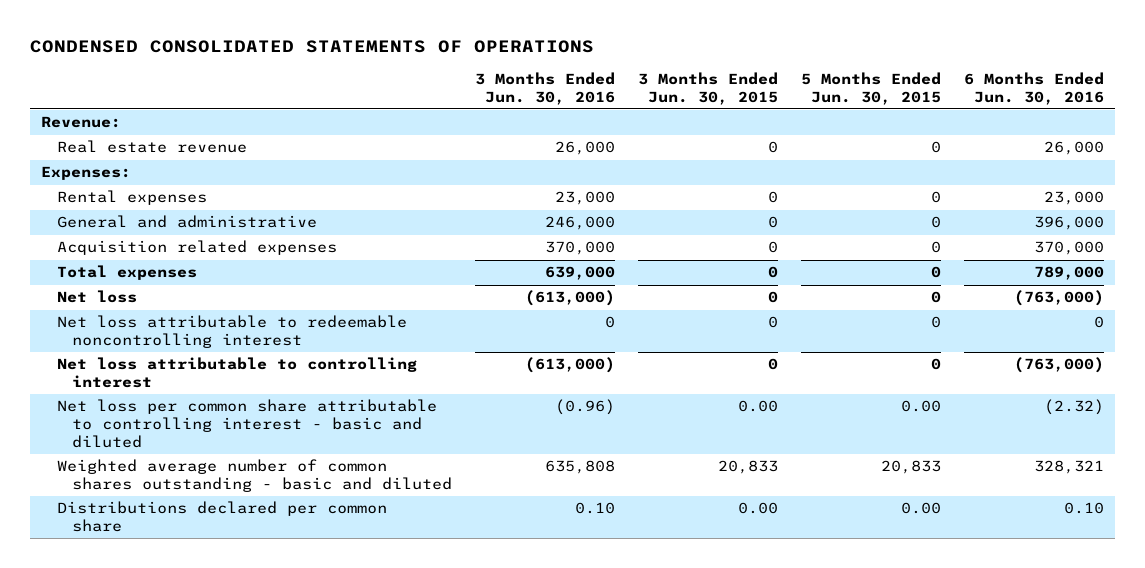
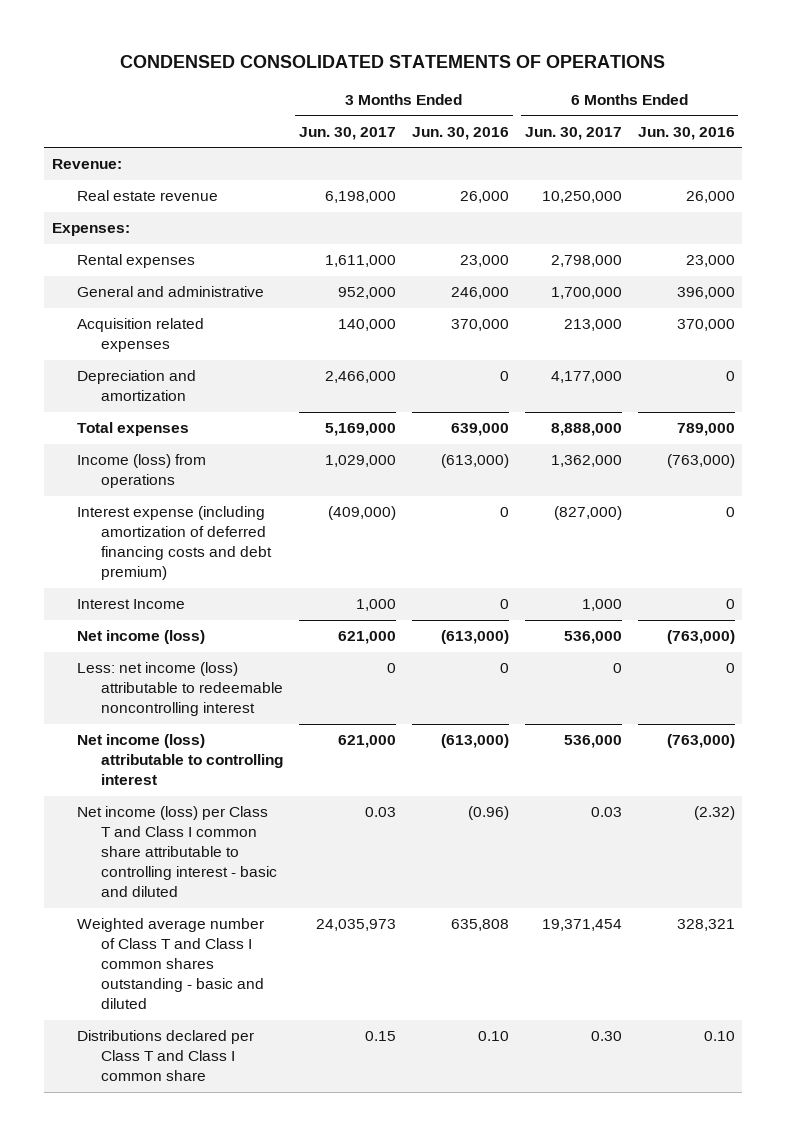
- | 3 Months Ended Jun. 30, 2016 | 3 Months Ended Jun. 30, 2015 | 5 Months Ended Jun. 30, 2015 | 6 Months Ended Jun. 30, 2016
+ | 3 Months Ended Jun. 30, 2017 | 3 Months Ended Jun. 30, 2016 | 6 Months Ended Jun. 30, 2017 | 6 Months Ended Jun. 30, 2016
+ Depreciation and amortization | 2,466,000 | 0 | 4,177,000 | 0
- Net loss | (613,000) | 0 | 0 | (763,000)
- Net loss attributable to redeemable noncontrolling interest | 0 | 0 | 0 | 0
- Net loss attributable to controlling interest | (613,000) | 0 | 0 | (763,000)
- Net loss per common share attributable to controlling interest - basic and diluted | (0.96) | 0.00 | 0.00 | (2.32)
- Weighted average number of common shares outstanding - basic and diluted | 635,808 | 20,833 | 20,833 | 328,321
- Distributions declared per common share | 0.10 | 0.00 | 0.00 | 0.10
+ Income (loss) from operations | 1,029,000 | (613,000) | 1,362,000 | (763,000)
+ Interest expense (including amortization of deferred financing costs and debt premium) | (409,000) | 0 | (827,000) | 0
+ Interest Income | 1,000 | 0 | 1,000 | 0
+ Net income (loss) | 621,000 | (613,000) | 536,000 | (763,000)
+ Less: net income (loss) attributable to redeemable noncontrolling interest | 0 | 0 | 0 | 0
+ Net income (loss) attributable to controlling interest | 621,000 | (613,000) | 536,000 | (763,000)
+ Net income (loss) per Class T and Class I common share attributable to controlling interest - basic and diluted | 0.03 | (0.96) | 0.03 | (2.32)
+ Weighted average number of Class T and Class I common shares outstanding - basic and diluted | 24,035,973 | 635,808 | 19,371,454 | 328,321
+ Distributions declared per Class T and Class I common share | 0.15 | 0.10 | 0.30 | 0.10

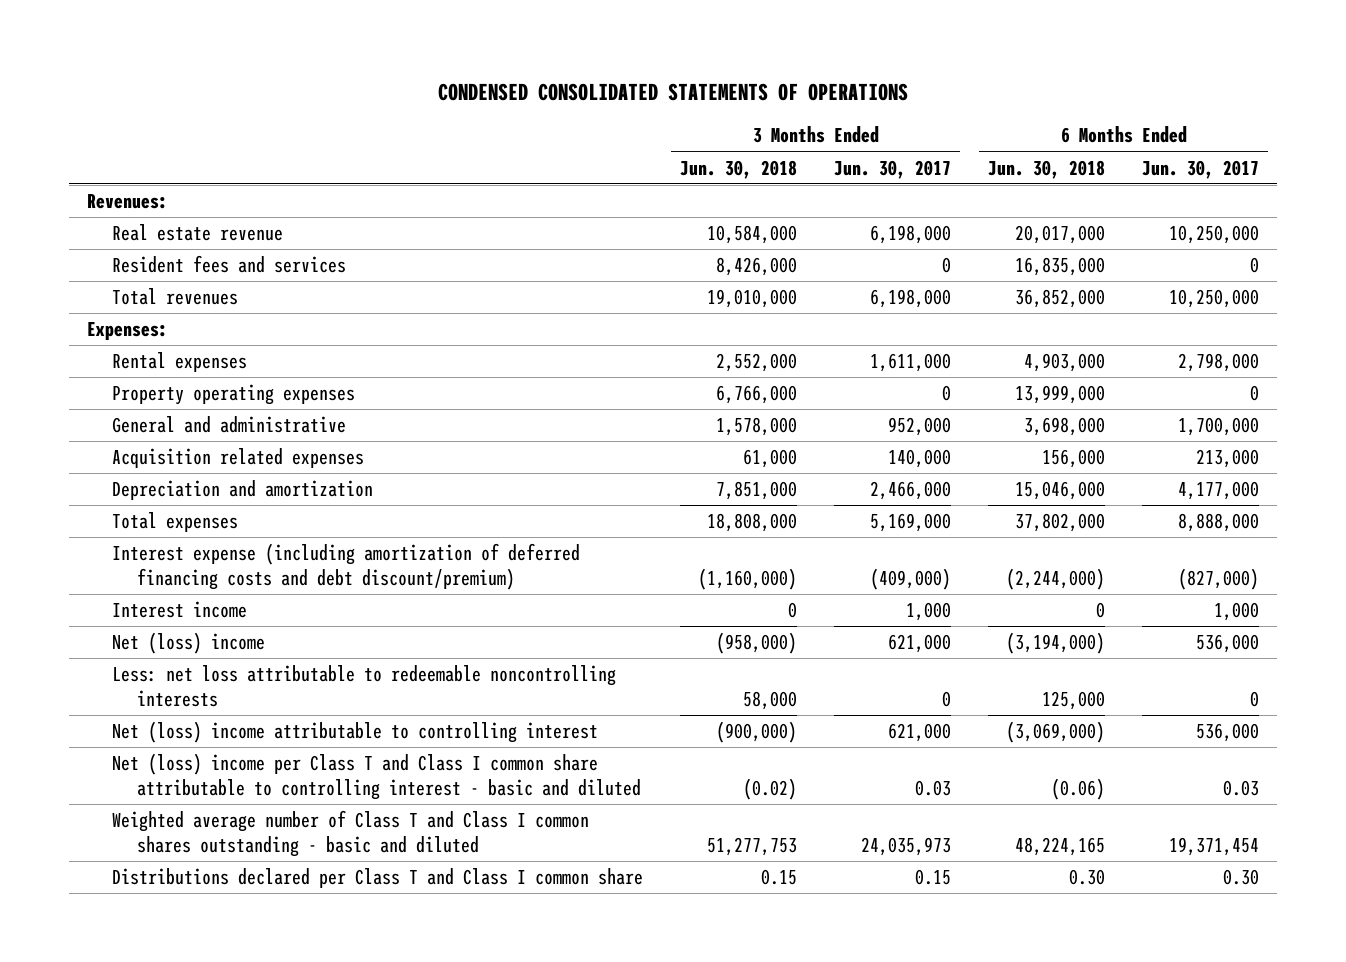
- | 3 Months Ended Jun. 30, 2017 | 3 Months Ended Jun. 30, 2016 | 6 Months Ended Jun. 30, 2017 | 6 Months Ended Jun. 30, 2016
+ | 3 Months Ended Jun. 30, 2018 | 3 Months Ended Jun. 30, 2017 | 6 Months Ended Jun. 30, 2018 | 6 Months Ended Jun. 30, 2017
- Revenue:
+ Revenues:
+ Resident fees and services | 8,426,000 | 0 | 16,835,000 | 0
+ Total revenues | 19,010,000 | 6,198,000 | 36,852,000 | 10,250,000
+ Property operating expenses | 6,766,000 | 0 | 13,999,000 | 0
- Income (loss) from operations | 1,029,000 | (613,000) | 1,362,000 | (763,000)
- Interest expense (including amortization of deferred financing costs and debt premium) | (409,000) | 0 | (827,000) | 0
- Interest Income | 1,000 | 0 | 1,000 | 0
- Net income (loss) | 621,000 | (613,000) | 536,000 | (763,000)
- Less: net income (loss) attributable to redeemable noncontrolling interest | 0 | 0 | 0 | 0
- Net income (loss) attributable to controlling interest | 621,000 | (613,000) | 536,000 | (763,000)
- Net income (loss) per Class T and Class I common share attributable to controlling interest - basic and diluted | 0.03 | (0.96) | 0.03 | (2.32)
+ Interest expense (including amortization of deferred financing costs and debt discount/premium) | (1,160,000) | (409,000) | (2,244,000) | (827,000)
+ Interest income | 0 | 1,000 | 0 | 1,000
+ Net (loss) income | (958,000) | 621,000 | (3,194,000) | 536,000
+ Less: net loss attributable to redeemable noncontrolling interests | 58,000 | 0 | 125,000 | 0
+ Net (loss) income attributable to controlling interest | (900,000) | 621,000 | (3,069,000) | 536,000
+ Net (loss) income per Class T and Class I common share attributable to controlling interest - basic and diluted | (0.02) | 0.03 | (0.06) | 0.03

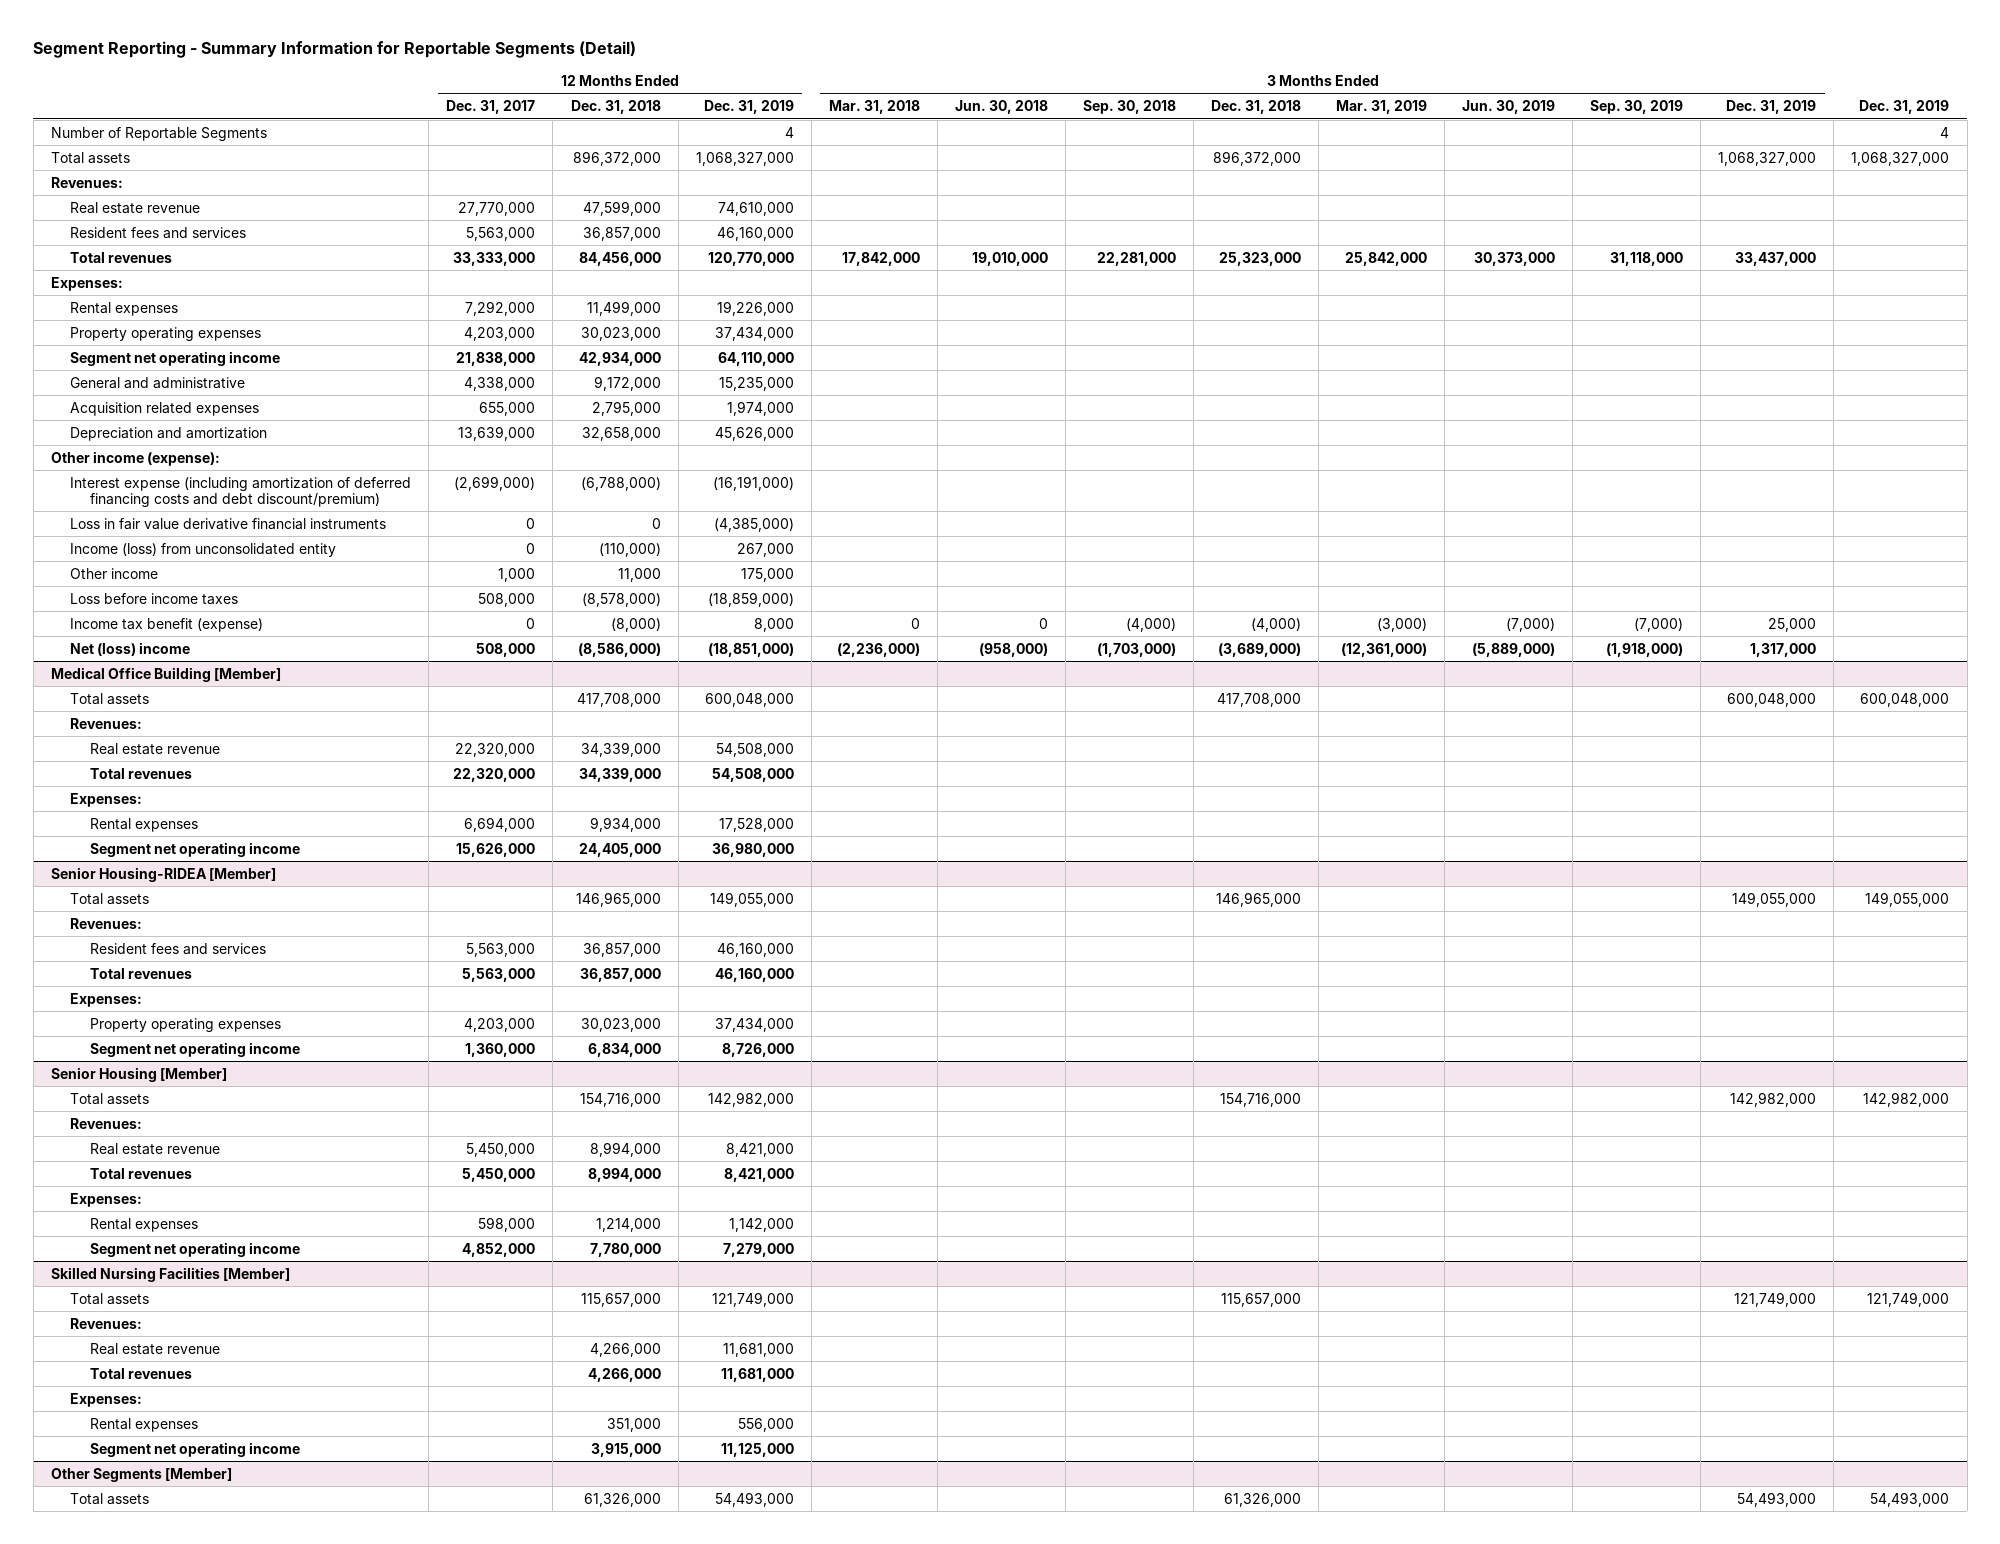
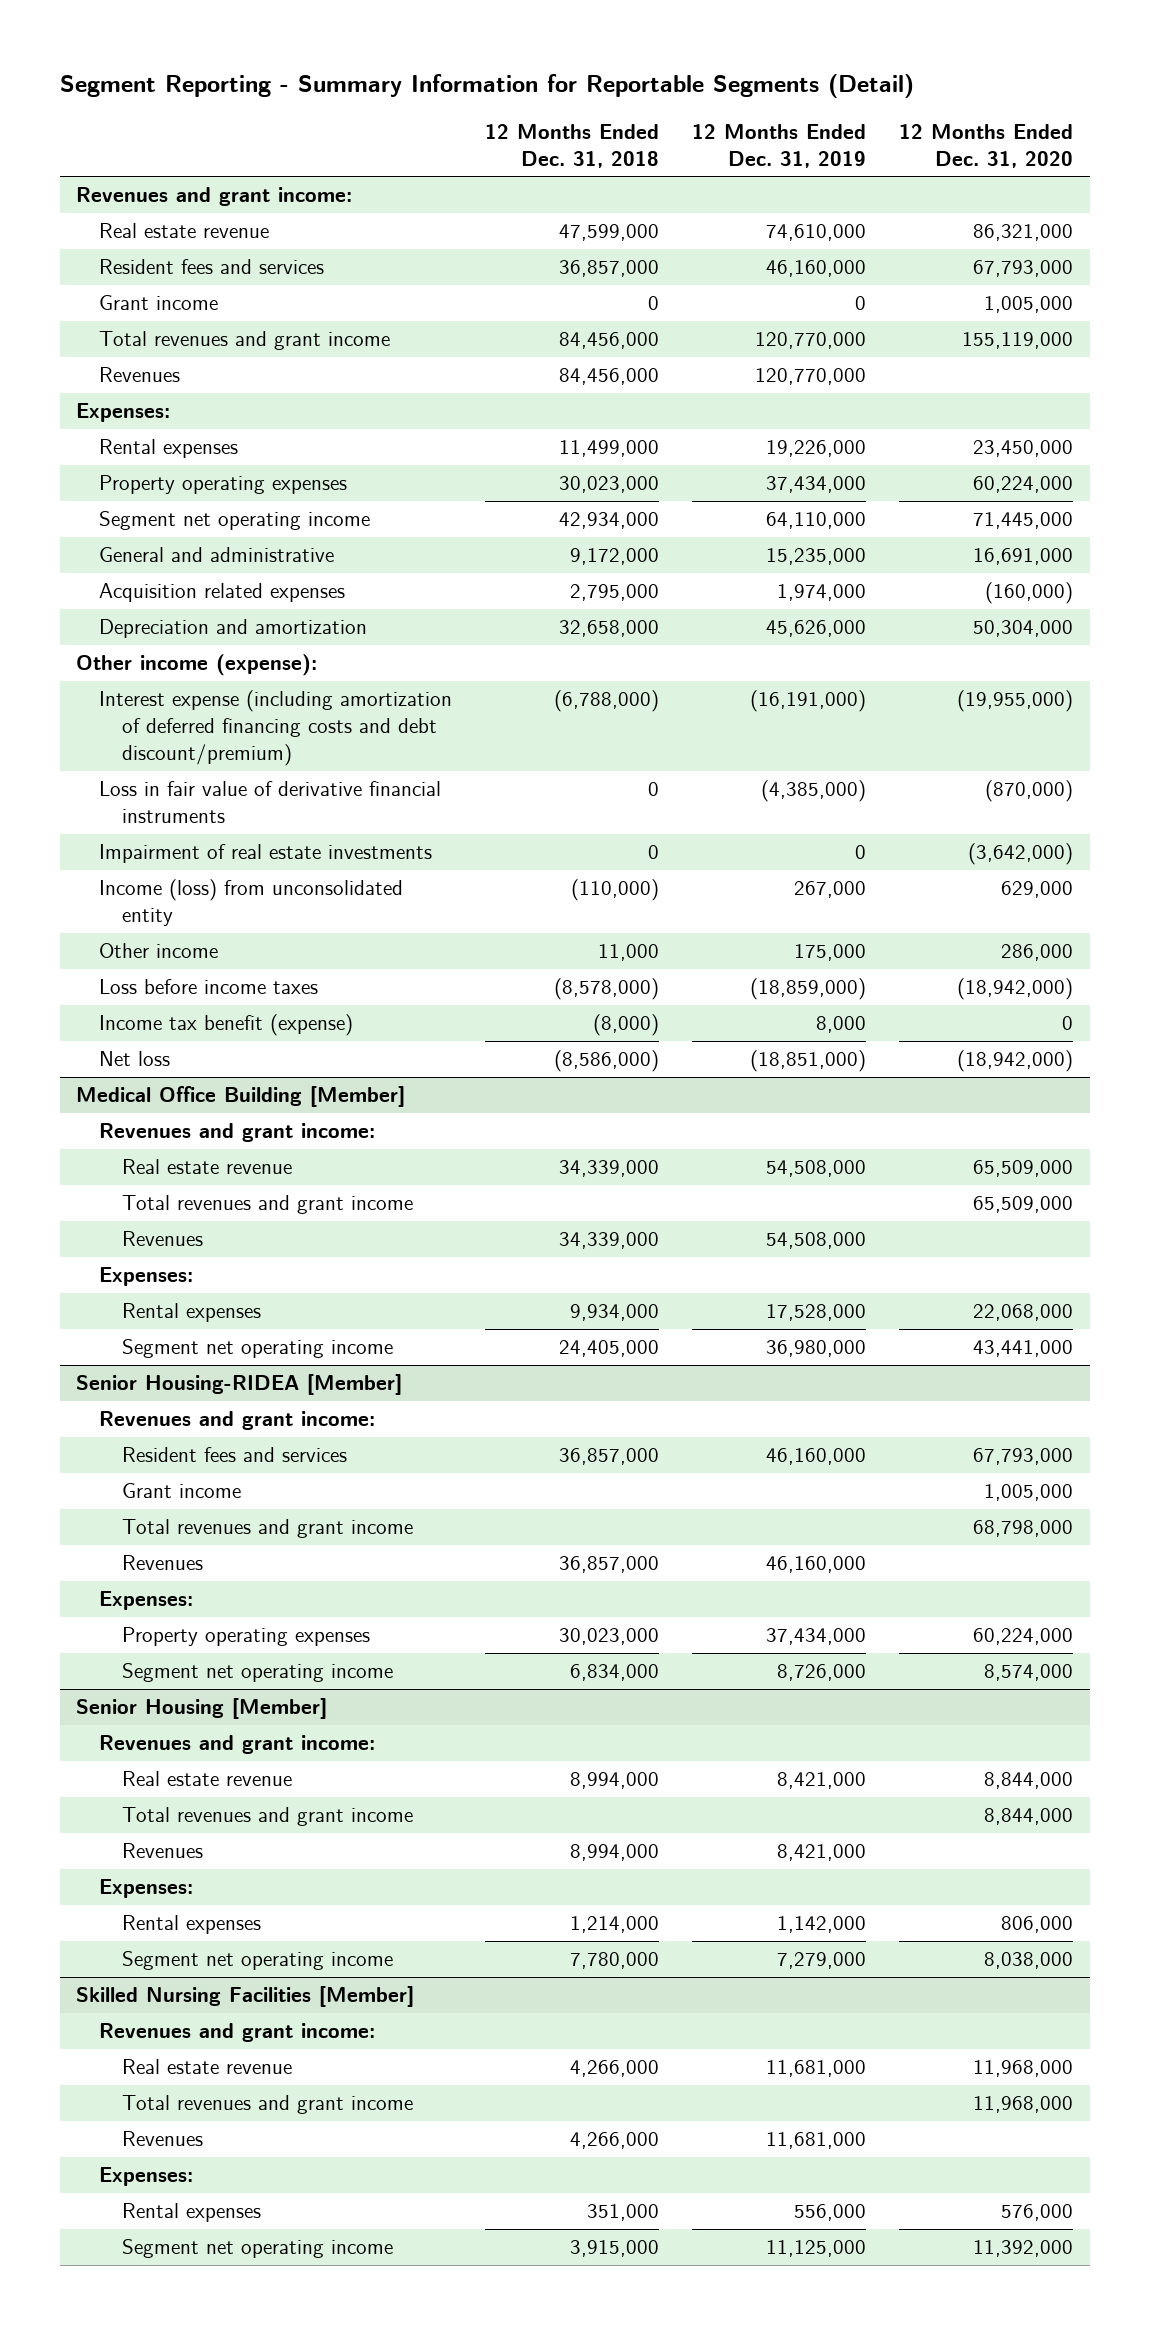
- | 12 Months Ended Dec. 31, 2017 | 12 Months Ended Dec. 31, 2018 | 12 Months Ended Dec. 31, 2019 | 3 Months Ended Mar. 31, 2018 | 3 Months Ended Jun. 30, 2018 | 3 Months Ended Sep. 30, 2018 | 3 Months Ended Dec. 31, 2018 | 3 Months Ended Mar. 31, 2019 | 3 Months Ended Jun. 30, 2019 | 3 Months Ended Sep. 30, 2019 | 3 Months Ended Dec. 31, 2019 | Dec. 31, 2019
+ | 12 Months Ended Dec. 31, 2018 | 12 Months Ended Dec. 31, 2019 | 12 Months Ended Dec. 31, 2020
- Number of Reportable Segments | | | 4 | | | | | | | | | 4
- Total assets | | 896,372,000 | 1,068,327,000 | | | | 896,372,000 | | | | 1,068,327,000 | 1,068,327,000
- Revenues:
+ Revenues and grant income:
- Total revenues | 33,333,000 | 84,456,000 | 120,770,000 | 17,842,000 | 19,010,000 | 22,281,000 | 25,323,000 | 25,842,000 | 30,373,000 | 31,118,000 | 33,437,000 |
+ Grant income | 0 | 0 | 1,005,000
+ Total revenues and grant income | 84,456,000 | 120,770,000 | 155,119,000
+ Revenues | 84,456,000 | 120,770,000 |
- Loss in fair value derivative financial instruments | 0 | 0 | (4,385,000) | | | | | | | | |
+ Loss in fair value of derivative financial instruments | 0 | (4,385,000) | (870,000)
+ Impairment of real estate investments | 0 | 0 | (3,642,000)
- Net (loss) income | 508,000 | (8,586,000) | (18,851,000) | (2,236,000) | (958,000) | (1,703,000) | (3,689,000) | (12,361,000) | (5,889,000) | (1,918,000) | 1,317,000 |
+ Net loss | (8,586,000) | (18,851,000) | (18,942,000)
@ Medical Office Building [Member]
- Total assets | | 417,708,000 | 600,048,000 | | | | 417,708,000 | | | | 600,048,000 | 600,048,000
- Revenues:
+ Revenues and grant income:
- Total revenues | 22,320,000 | 34,339,000 | 54,508,000 | | | | | | | | |
+ Total revenues and grant income | | | 65,509,000
+ Revenues | 34,339,000 | 54,508,000 |
@ Senior Housing-RIDEA [Member]
- Total assets | | 146,965,000 | 149,055,000 | | | | 146,965,000 | | | | 149,055,000 | 149,055,000
- Revenues:
+ Revenues and grant income:
- Total revenues | 5,563,000 | 36,857,000 | 46,160,000 | | | | | | | | |
+ Grant income | | | 1,005,000
+ Total revenues and grant income | | | 68,798,000
+ Revenues | 36,857,000 | 46,160,000 |
@ Senior Housing [Member]
- Total assets | | 154,716,000 | 142,982,000 | | | | 154,716,000 | | | | 142,982,000 | 142,982,000
- Revenues:
+ Revenues and grant income:
- Total revenues | 5,450,000 | 8,994,000 | 8,421,000 | | | | | | | | |
+ Total revenues and grant income | | | 8,844,000
+ Revenues | 8,994,000 | 8,421,000 |
@ Skilled Nursing Facilities [Member]
- Total assets | | 115,657,000 | 121,749,000 | | | | 115,657,000 | | | | 121,749,000 | 121,749,000
- Revenues:
+ Revenues and grant income:
- Total revenues | | 4,266,000 | 11,681,000 | | | | | | | | |
+ Total revenues and grant income | | | 11,968,000
+ Revenues | 4,266,000 | 11,681,000 |
- Other Segments [Member]
- Total assets | | 61,326,000 | 54,493,000 | | | | 61,326,000 | | | | 54,493,000 | 54,493,000

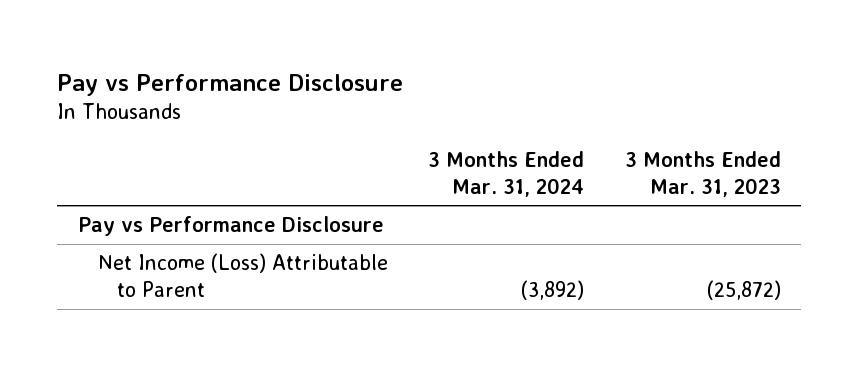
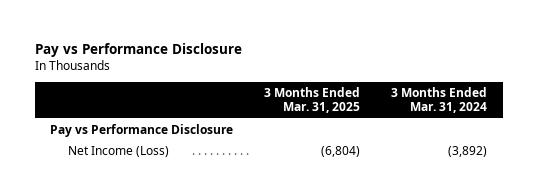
- | 3 Months Ended Mar. 31, 2024 | 3 Months Ended Mar. 31, 2023
+ | 3 Months Ended Mar. 31, 2025 | 3 Months Ended Mar. 31, 2024
- Net Income (Loss) Attributable to Parent | (3,892) | (25,872)
+ Net Income (Loss) | (6,804) | (3,892)

